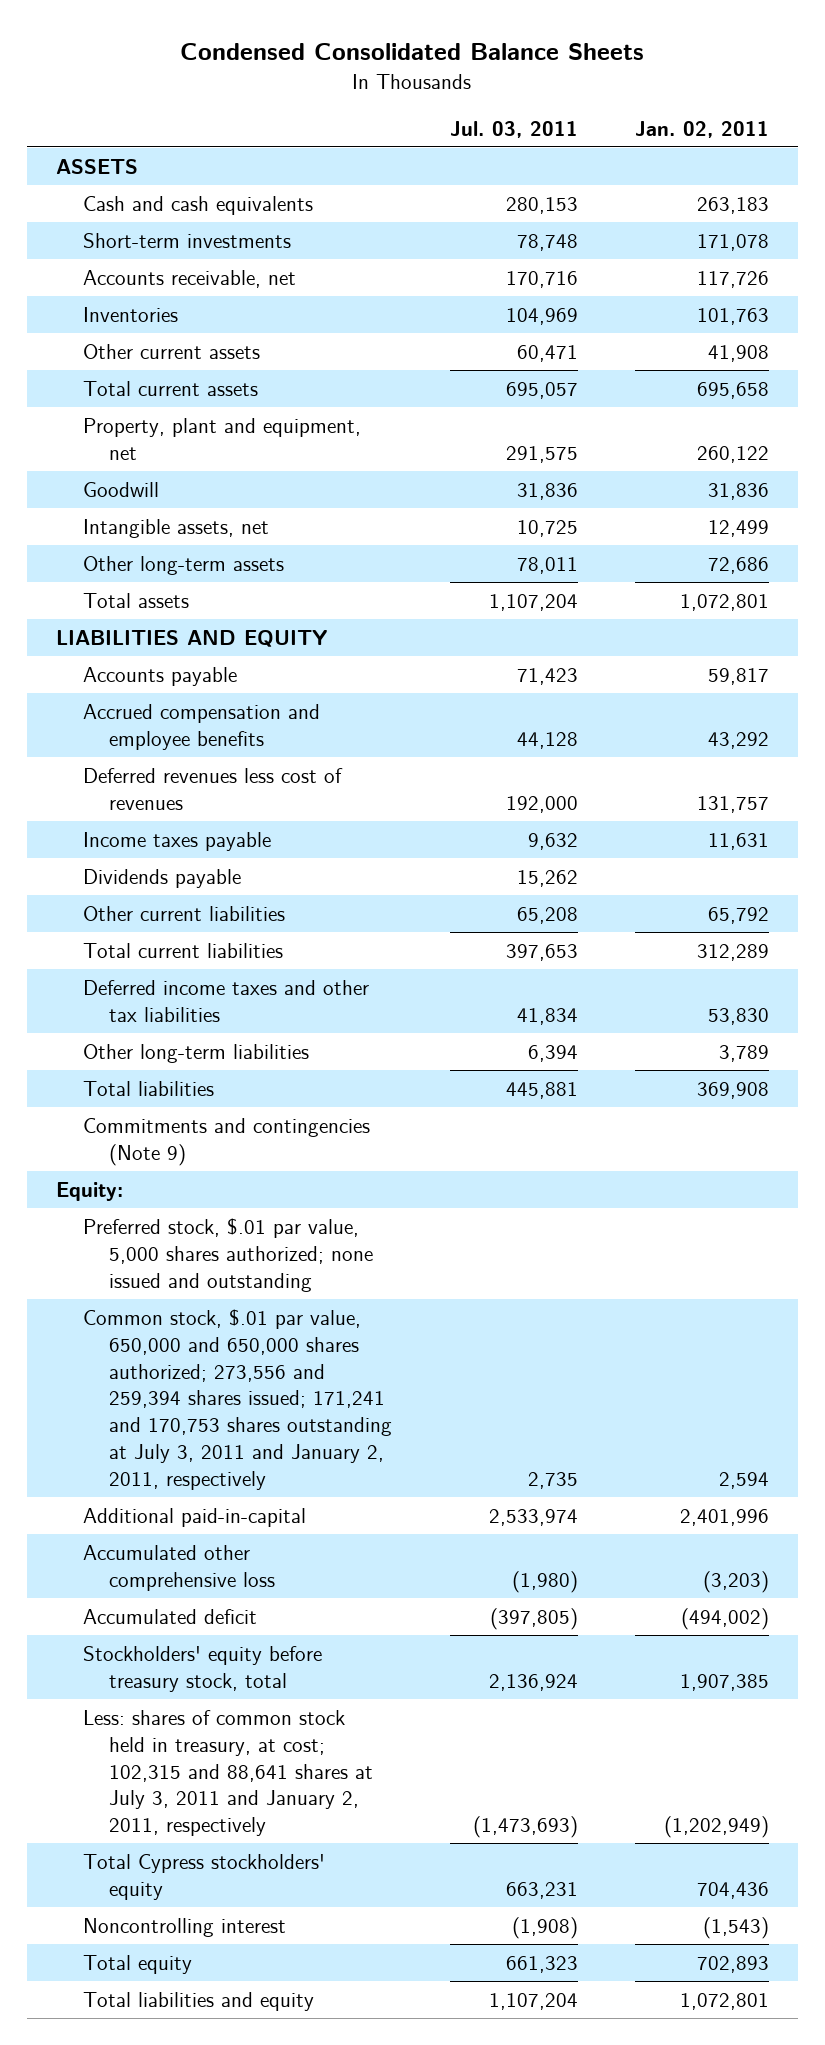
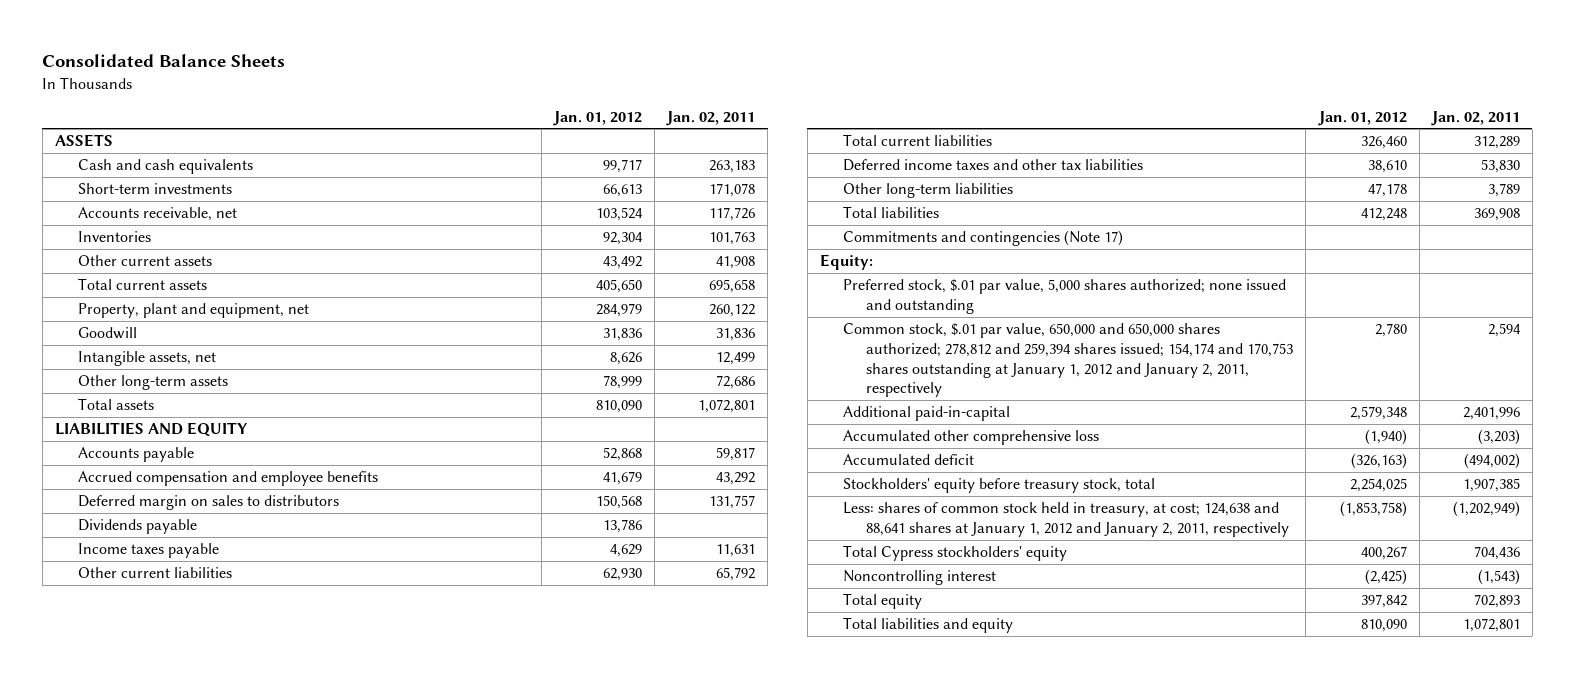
- Condensed Consolidated Balance Sheets
+ Consolidated Balance Sheets
- | Jul. 03, 2011 | Jan. 02, 2011
+ | Jan. 01, 2012 | Jan. 02, 2011
- Deferred revenues less cost of revenues | 192,000 | 131,757
+ Deferred margin on sales to distributors | 150,568 | 131,757
moved down: Income taxes payable | 4,629 | 11,631
- Commitments and contingencies (Note 9)
+ Commitments and contingencies (Note 17)
- Common stock, $.01 par value, 650,000 and 650,000 shares authorized; 273,556 and 259,394 shares issued; 171,241 and 170,753 shares outstanding at July 3, 2011 and January 2, 2011, respectively | 2,735 | 2,594
+ Common stock, $.01 par value, 650,000 and 650,000 shares authorized; 278,812 and 259,394 shares issued; 154,174 and 170,753 shares outstanding at January 1, 2012 and January 2, 2011, respectively | 2,780 | 2,594
- Less: shares of common stock held in treasury, at cost; 102,315 and 88,641 shares at July 3, 2011 and January 2, 2011, respectively | (1,473,693) | (1,202,949)
+ Less: shares of common stock held in treasury, at cost; 124,638 and 88,641 shares at January 1, 2012 and January 2, 2011, respectively | (1,853,758) | (1,202,949)

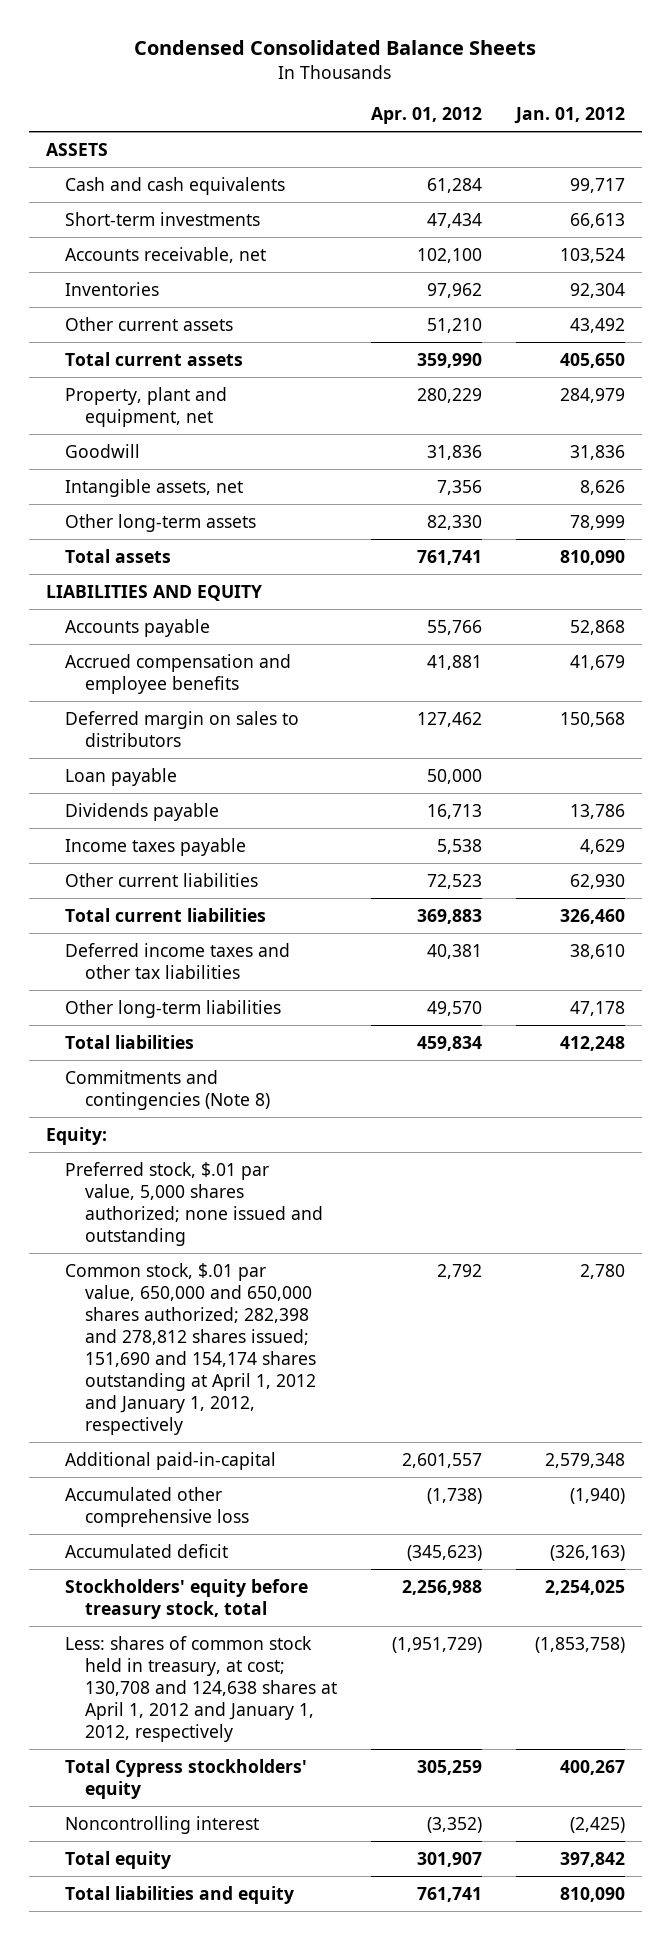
- Consolidated Balance Sheets
+ Condensed Consolidated Balance Sheets
- | Jan. 01, 2012 | Jan. 02, 2011
+ | Apr. 01, 2012 | Jan. 01, 2012
+ Loan payable | 50,000 |
- Commitments and contingencies (Note 17)
+ Commitments and contingencies (Note 8)
- Common stock, $.01 par value, 650,000 and 650,000 shares authorized; 278,812 and 259,394 shares issued; 154,174 and 170,753 shares outstanding at January 1, 2012 and January 2, 2011, respectively | 2,780 | 2,594
+ Common stock, $.01 par value, 650,000 and 650,000 shares authorized; 282,398 and 278,812 shares issued; 151,690 and 154,174 shares outstanding at April 1, 2012 and January 1, 2012, respectively | 2,792 | 2,780
- Less: shares of common stock held in treasury, at cost; 124,638 and 88,641 shares at January 1, 2012 and January 2, 2011, respectively | (1,853,758) | (1,202,949)
+ Less: shares of common stock held in treasury, at cost; 130,708 and 124,638 shares at April 1, 2012 and January 1, 2012, respectively | (1,951,729) | (1,853,758)

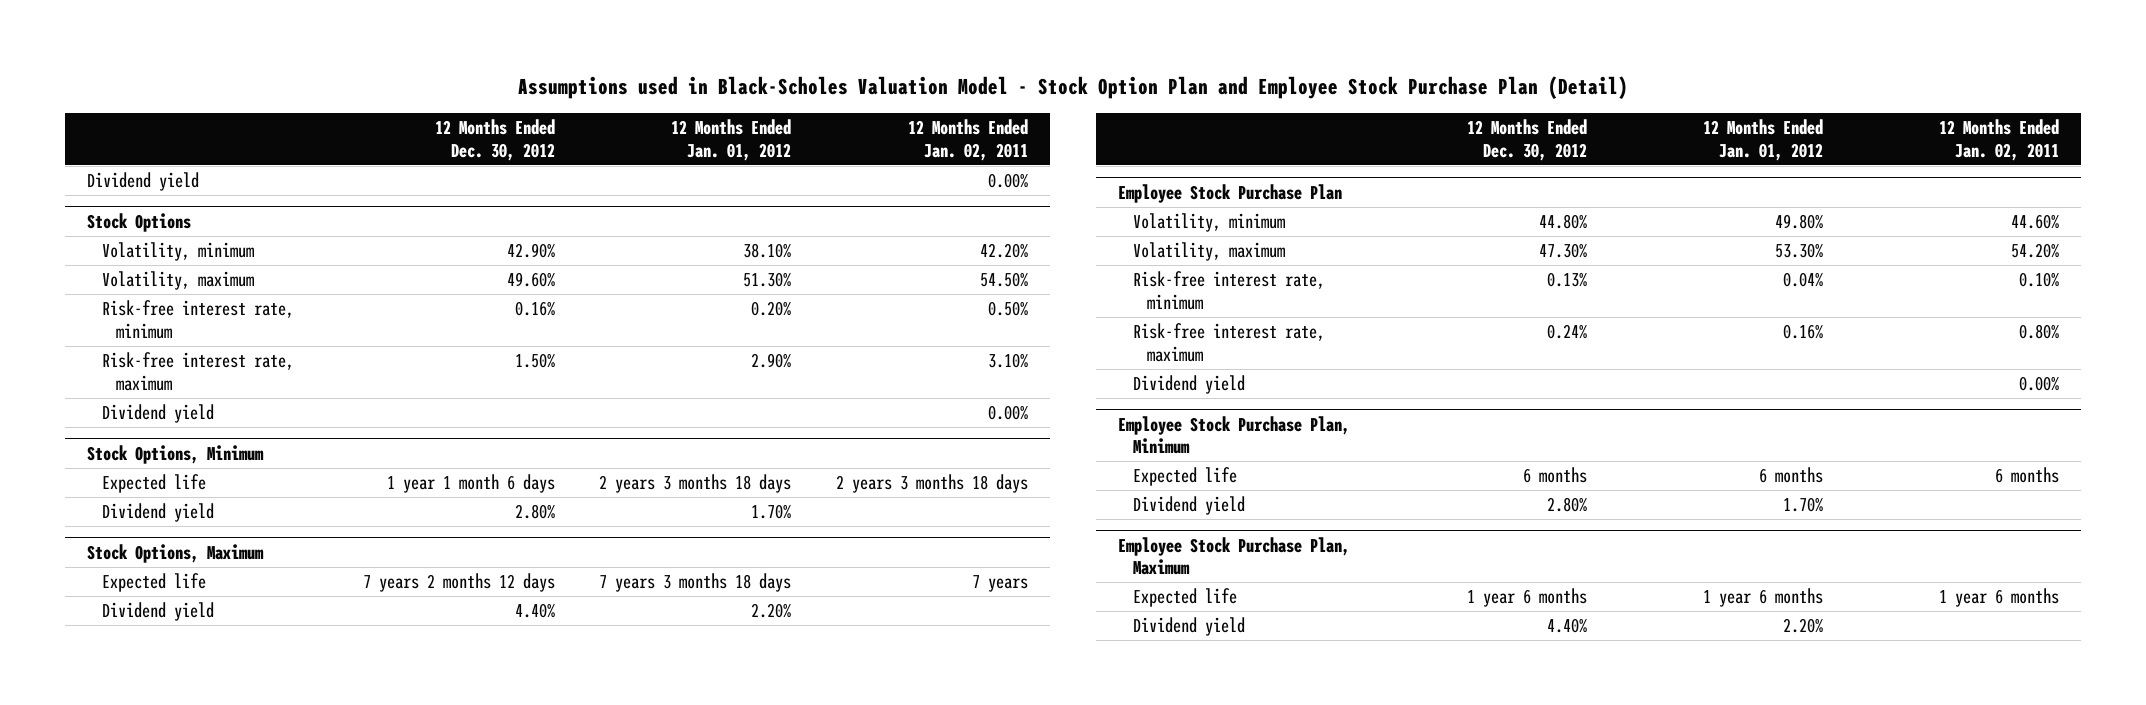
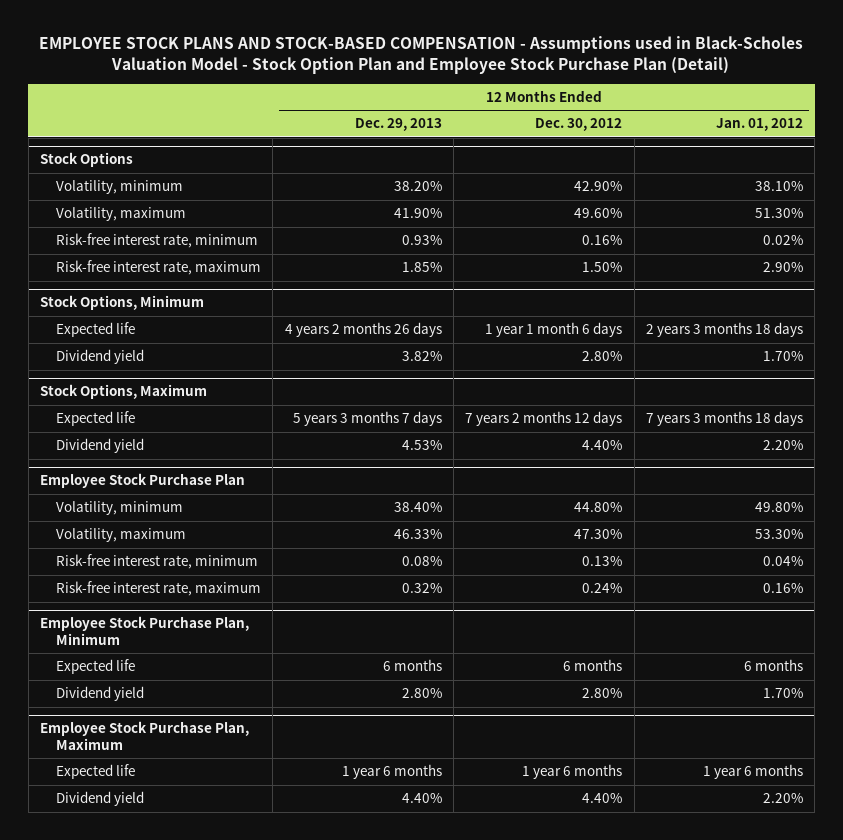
- Assumptions used in Black-Scholes Valuation Model - Stock Option Plan and Employee Stock Purchase Plan (Detail)
+ EMPLOYEE STOCK PLANS AND STOCK-BASED COMPENSATION - Assumptions used in Black-Scholes Valuation Model - Stock Option Plan and Employee Stock Purchase Plan (Detail)
- | 12 Months Ended Dec. 30, 2012 | 12 Months Ended Jan. 01, 2012 | 12 Months Ended Jan. 02, 2011
+ | 12 Months Ended Dec. 29, 2013 | 12 Months Ended Dec. 30, 2012 | 12 Months Ended Jan. 01, 2012
- Dividend yield | | | 0.00%
@ Stock Options
- Risk-free interest rate, minimum | 0.16% | 0.20% | 0.50%
+ Risk-free interest rate, minimum | 0.93% | 0.16% | 0.02%
- Dividend yield | | | 0.00%
@ Employee Stock Purchase Plan
- Dividend yield | | | 0.00%

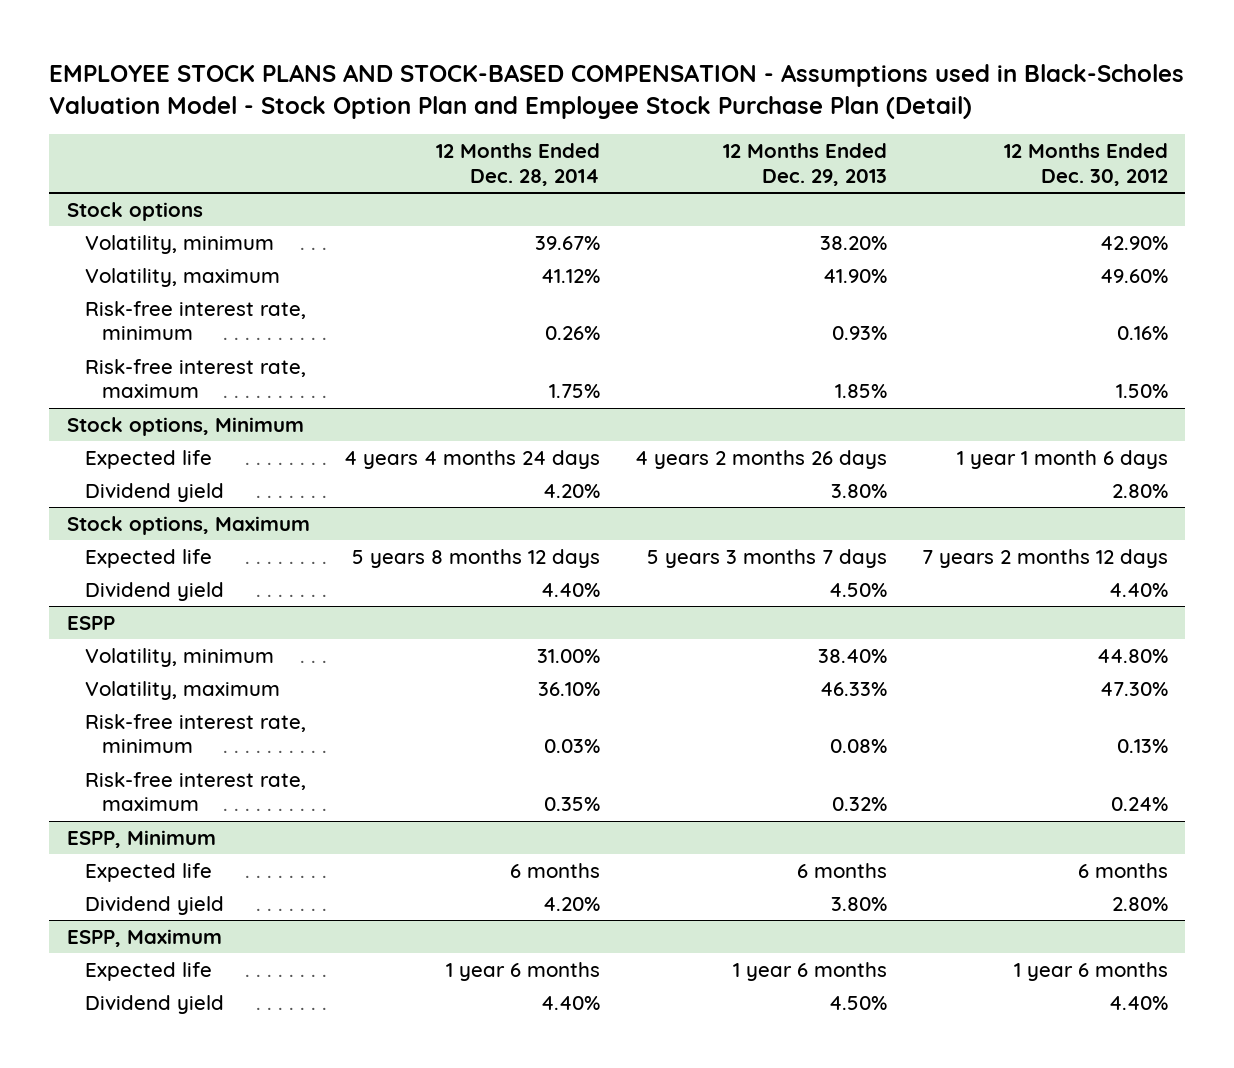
- | 12 Months Ended Dec. 29, 2013 | 12 Months Ended Dec. 30, 2012 | 12 Months Ended Jan. 01, 2012
+ | 12 Months Ended Dec. 28, 2014 | 12 Months Ended Dec. 29, 2013 | 12 Months Ended Dec. 30, 2012
- Stock Options
+ Stock options
- Stock Options, Minimum
+ Stock options, Minimum
- Dividend yield | 3.82% | 2.80% | 1.70%
- Stock Options, Maximum
+ Dividend yield | 4.20% | 3.80% | 2.80%
+ Stock options, Maximum
- Dividend yield | 4.53% | 4.40% | 2.20%
- Employee Stock Purchase Plan
+ Dividend yield | 4.40% | 4.50% | 4.40%
+ ESPP
- Employee Stock Purchase Plan, Minimum
+ ESPP, Minimum
- Dividend yield | 2.80% | 2.80% | 1.70%
- Employee Stock Purchase Plan, Maximum
+ Dividend yield | 4.20% | 3.80% | 2.80%
+ ESPP, Maximum
- Dividend yield | 4.40% | 4.40% | 2.20%
+ Dividend yield | 4.40% | 4.50% | 4.40%

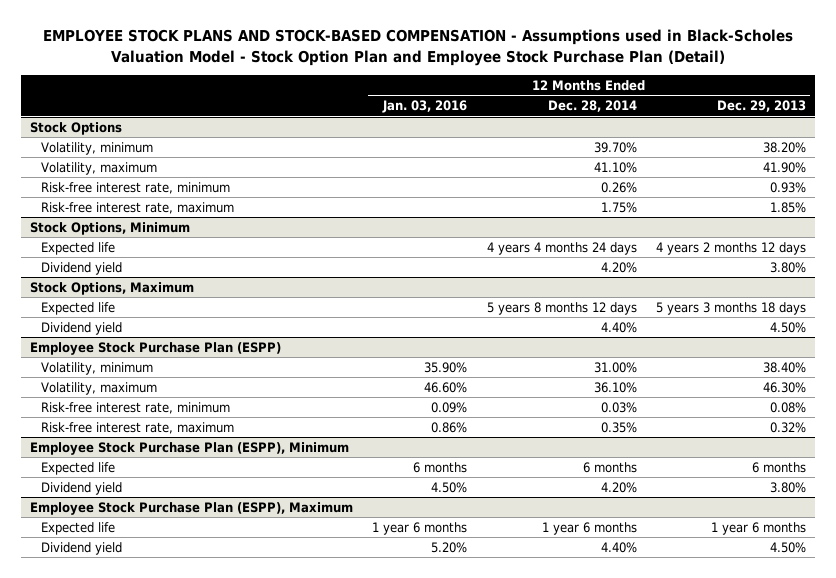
- | 12 Months Ended Dec. 28, 2014 | 12 Months Ended Dec. 29, 2013 | 12 Months Ended Dec. 30, 2012
+ | 12 Months Ended Jan. 03, 2016 | 12 Months Ended Dec. 28, 2014 | 12 Months Ended Dec. 29, 2013
- Stock options
- Volatility, minimum | 39.67% | 38.20% | 42.90%
- Volatility, maximum | 41.12% | 41.90% | 49.60%
+ Stock Options
+ Volatility, minimum | | 39.70% | 38.20%
+ Volatility, maximum | | 41.10% | 41.90%
- Stock options, Minimum
- Expected life | 4 years 4 months 24 days | 4 years 2 months 26 days | 1 year 1 month 6 days
+ Stock Options, Minimum
+ Expected life | | 4 years 4 months 24 days | 4 years 2 months 12 days
- Stock options, Maximum
- Expected life | 5 years 8 months 12 days | 5 years 3 months 7 days | 7 years 2 months 12 days
+ Stock Options, Maximum
+ Expected life | | 5 years 8 months 12 days | 5 years 3 months 18 days
- ESPP
+ Employee Stock Purchase Plan (ESPP)
- Volatility, maximum | 36.10% | 46.33% | 47.30%
+ Volatility, maximum | 46.60% | 36.10% | 46.30%
- ESPP, Minimum
+ Employee Stock Purchase Plan (ESPP), Minimum
- ESPP, Maximum
+ Employee Stock Purchase Plan (ESPP), Maximum

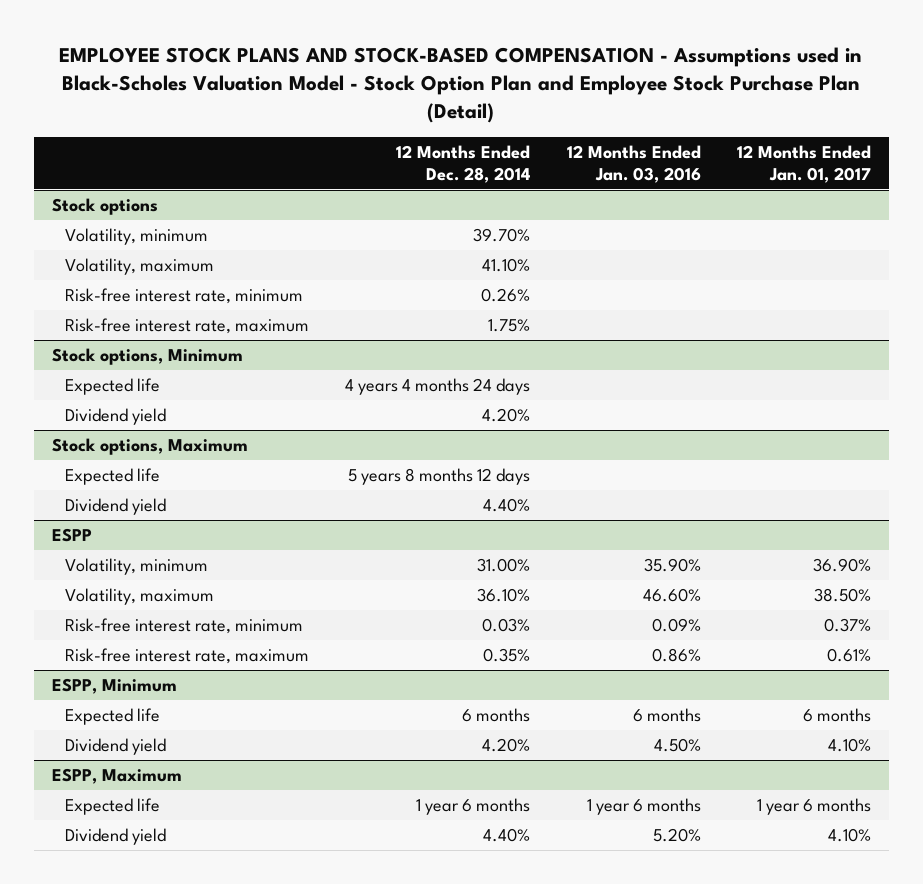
- | 12 Months Ended Jan. 03, 2016 | 12 Months Ended Dec. 28, 2014 | 12 Months Ended Dec. 29, 2013
+ | 12 Months Ended Dec. 28, 2014 | 12 Months Ended Jan. 03, 2016 | 12 Months Ended Jan. 01, 2017
- Stock Options
+ Stock options
- Stock Options, Minimum
+ Stock options, Minimum
- Stock Options, Maximum
+ Stock options, Maximum
- Employee Stock Purchase Plan (ESPP)
+ ESPP
- Employee Stock Purchase Plan (ESPP), Minimum
+ ESPP, Minimum
- Employee Stock Purchase Plan (ESPP), Maximum
+ ESPP, Maximum

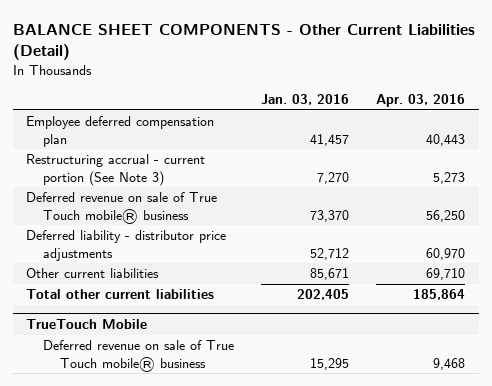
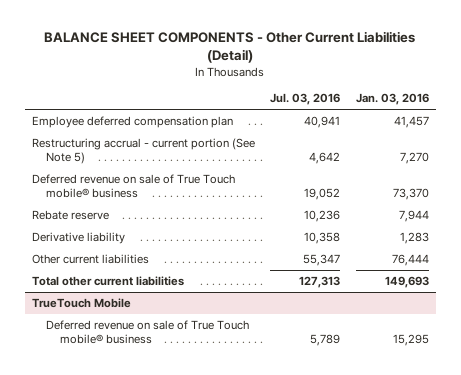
- | Jan. 03, 2016 | Apr. 03, 2016
+ | Jul. 03, 2016 | Jan. 03, 2016
- Restructuring accrual - current portion (See Note 3) | 7,270 | 5,273
+ Restructuring accrual - current portion (See Note 5) | 4,642 | 7,270
- Deferred liability - distributor price adjustments | 52,712 | 60,970
- Other current liabilities | 85,671 | 69,710
- Total other current liabilities | 202,405 | 185,864
+ Rebate reserve | 10,236 | 7,944
+ Derivative liability | 10,358 | 1,283
+ Other current liabilities | 55,347 | 76,444
+ Total other current liabilities | 127,313 | 149,693

